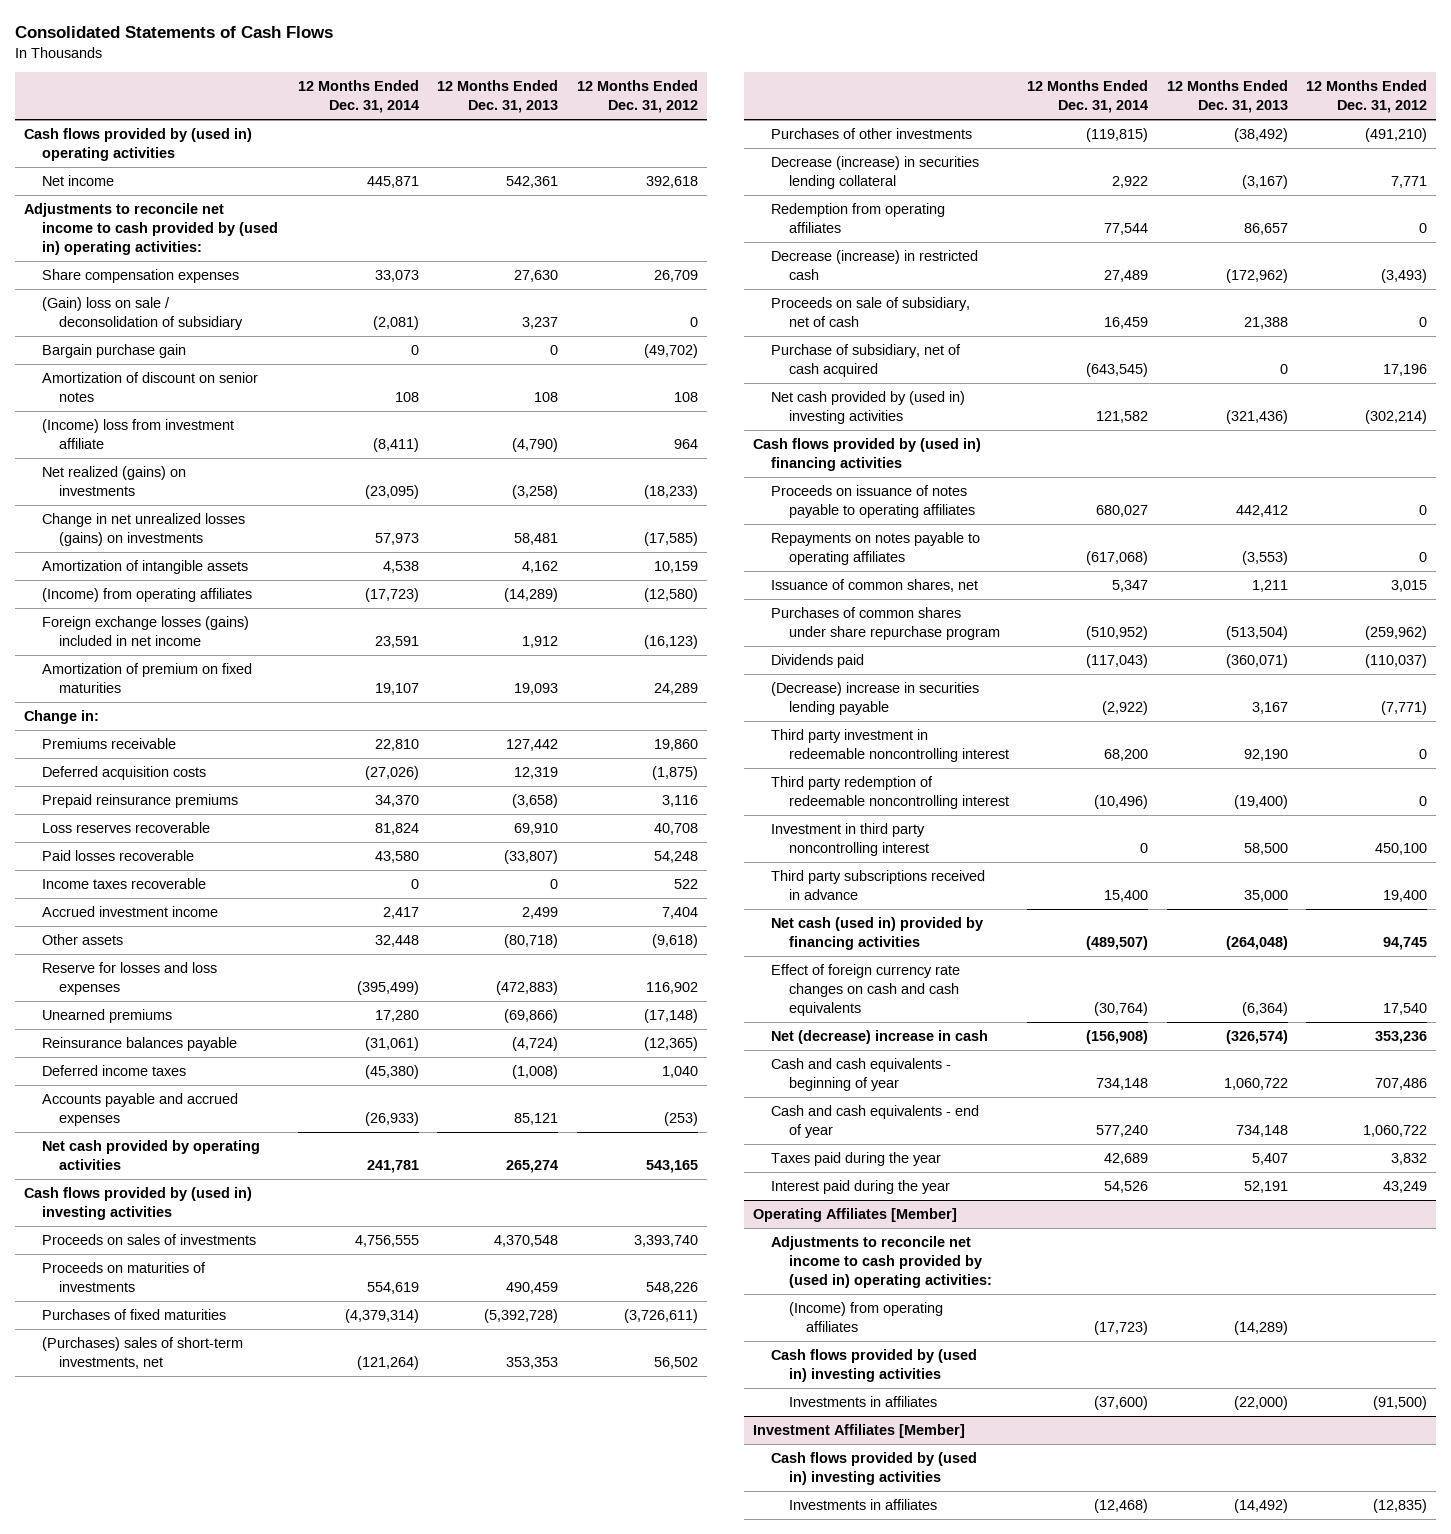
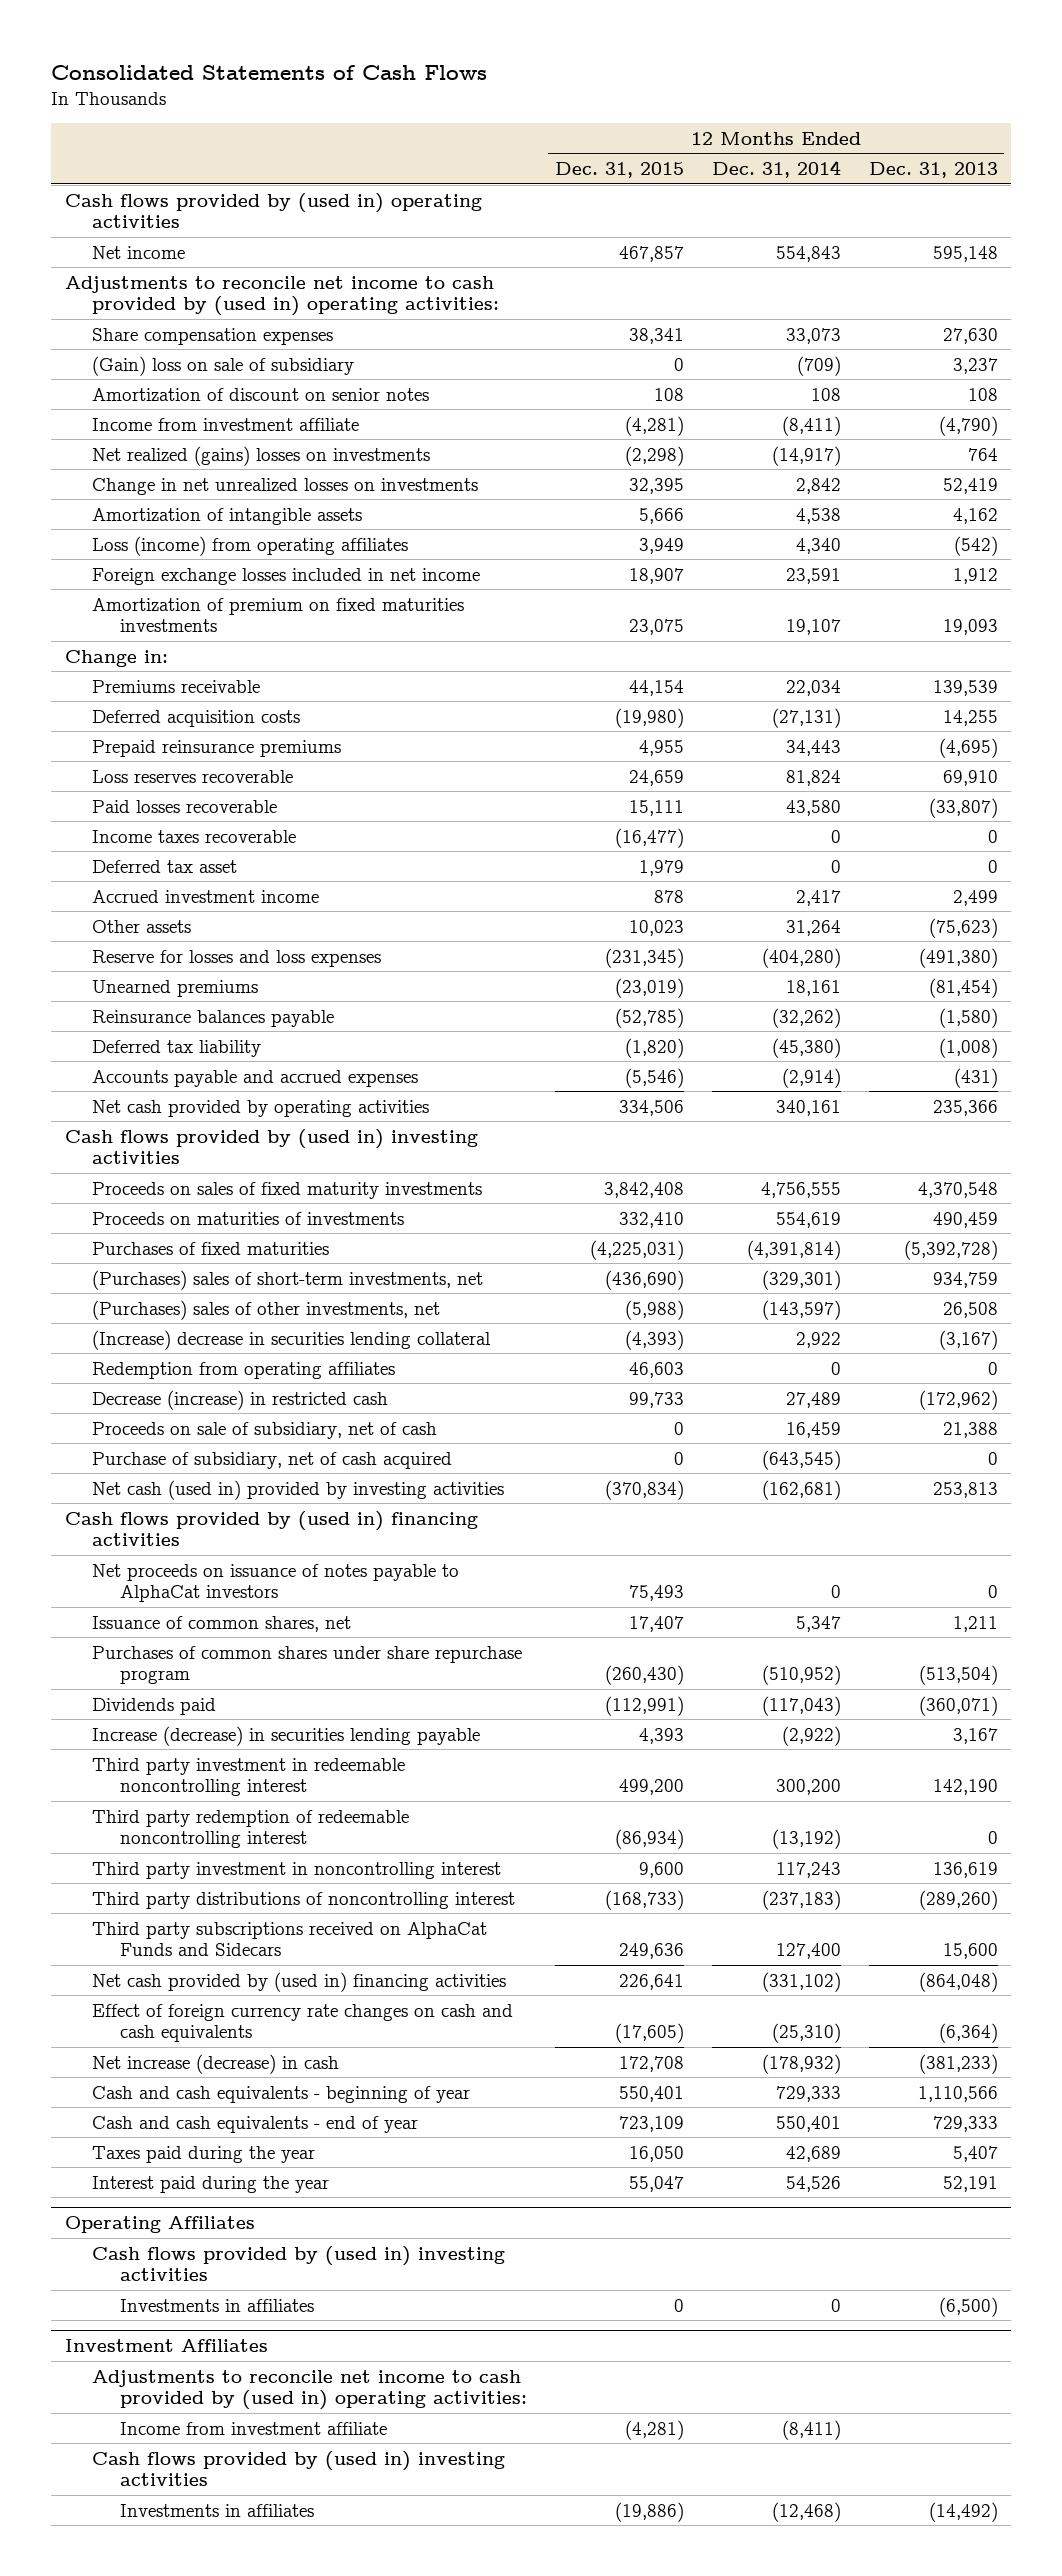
- | 12 Months Ended Dec. 31, 2014 | 12 Months Ended Dec. 31, 2013 | 12 Months Ended Dec. 31, 2012
+ | 12 Months Ended Dec. 31, 2015 | 12 Months Ended Dec. 31, 2014 | 12 Months Ended Dec. 31, 2013
- Net income | 445,871 | 542,361 | 392,618
+ Net income | 467,857 | 554,843 | 595,148
- (Gain) loss on sale / deconsolidation of subsidiary | (2,081) | 3,237 | 0
- Bargain purchase gain | 0 | 0 | (49,702)
+ (Gain) loss on sale of subsidiary | 0 | (709) | 3,237
- (Income) loss from investment affiliate | (8,411) | (4,790) | 964
- Net realized (gains) on investments | (23,095) | (3,258) | (18,233)
- Change in net unrealized losses (gains) on investments | 57,973 | 58,481 | (17,585)
+ Income from investment affiliate | (4,281) | (8,411) | (4,790)
+ Net realized (gains) losses on investments | (2,298) | (14,917) | 764
+ Change in net unrealized losses on investments | 32,395 | 2,842 | 52,419
- (Income) from operating affiliates | (17,723) | (14,289) | (12,580)
- Foreign exchange losses (gains) included in net income | 23,591 | 1,912 | (16,123)
- Amortization of premium on fixed maturities | 19,107 | 19,093 | 24,289
+ Loss (income) from operating affiliates | 3,949 | 4,340 | (542)
+ Foreign exchange losses included in net income | 18,907 | 23,591 | 1,912
+ Amortization of premium on fixed maturities investments | 23,075 | 19,107 | 19,093
- Premiums receivable | 22,810 | 127,442 | 19,860
- Deferred acquisition costs | (27,026) | 12,319 | (1,875)
- Prepaid reinsurance premiums | 34,370 | (3,658) | 3,116
+ Premiums receivable | 44,154 | 22,034 | 139,539
+ Deferred acquisition costs | (19,980) | (27,131) | 14,255
+ Prepaid reinsurance premiums | 4,955 | 34,443 | (4,695)
+ Deferred tax asset | 1,979 | 0 | 0
- Other assets | 32,448 | (80,718) | (9,618)
- Reserve for losses and loss expenses | (395,499) | (472,883) | 116,902
- Unearned premiums | 17,280 | (69,866) | (17,148)
- Reinsurance balances payable | (31,061) | (4,724) | (12,365)
- Deferred income taxes | (45,380) | (1,008) | 1,040
- Accounts payable and accrued expenses | (26,933) | 85,121 | (253)
- Net cash provided by operating activities | 241,781 | 265,274 | 543,165
+ Other assets | 10,023 | 31,264 | (75,623)
+ Reserve for losses and loss expenses | (231,345) | (404,280) | (491,380)
+ Unearned premiums | (23,019) | 18,161 | (81,454)
+ Reinsurance balances payable | (52,785) | (32,262) | (1,580)
+ Deferred tax liability | (1,820) | (45,380) | (1,008)
+ Accounts payable and accrued expenses | (5,546) | (2,914) | (431)
+ Net cash provided by operating activities | 334,506 | 340,161 | 235,366
- Proceeds on sales of investments | 4,756,555 | 4,370,548 | 3,393,740
+ Proceeds on sales of fixed maturity investments | 3,842,408 | 4,756,555 | 4,370,548
- Purchases of fixed maturities | (4,379,314) | (5,392,728) | (3,726,611)
- (Purchases) sales of short-term investments, net | (121,264) | 353,353 | 56,502
- Purchases of other investments | (119,815) | (38,492) | (491,210)
- Decrease (increase) in securities lending collateral | 2,922 | (3,167) | 7,771
- Redemption from operating affiliates | 77,544 | 86,657 | 0
+ Purchases of fixed maturities | (4,225,031) | (4,391,814) | (5,392,728)
+ (Purchases) sales of short-term investments, net | (436,690) | (329,301) | 934,759
+ (Purchases) sales of other investments, net | (5,988) | (143,597) | 26,508
+ (Increase) decrease in securities lending collateral | (4,393) | 2,922 | (3,167)
+ Redemption from operating affiliates | 46,603 | 0 | 0
- Net cash provided by (used in) investing activities | 121,582 | (321,436) | (302,214)
+ Net cash (used in) provided by investing activities | (370,834) | (162,681) | 253,813
- Proceeds on issuance of notes payable to operating affiliates | 680,027 | 442,412 | 0
- Repayments on notes payable to operating affiliates | (617,068) | (3,553) | 0
+ Net proceeds on issuance of notes payable to AlphaCat investors | 75,493 | 0 | 0
- (Decrease) increase in securities lending payable | (2,922) | 3,167 | (7,771)
- Third party investment in redeemable noncontrolling interest | 68,200 | 92,190 | 0
- Third party redemption of redeemable noncontrolling interest | (10,496) | (19,400) | 0
- Investment in third party noncontrolling interest | 0 | 58,500 | 450,100
- Third party subscriptions received in advance | 15,400 | 35,000 | 19,400
- Net cash (used in) provided by financing activities | (489,507) | (264,048) | 94,745
- Effect of foreign currency rate changes on cash and cash equivalents | (30,764) | (6,364) | 17,540
- Net (decrease) increase in cash | (156,908) | (326,574) | 353,236
- Cash and cash equivalents - beginning of year | 734,148 | 1,060,722 | 707,486
- Cash and cash equivalents - end of year | 577,240 | 734,148 | 1,060,722
+ Increase (decrease) in securities lending payable | 4,393 | (2,922) | 3,167
+ Third party investment in redeemable noncontrolling interest | 499,200 | 300,200 | 142,190
+ Third party redemption of redeemable noncontrolling interest | (86,934) | (13,192) | 0
+ Third party investment in noncontrolling interest | 9,600 | 117,243 | 136,619
+ Third party distributions of noncontrolling interest | (168,733) | (237,183) | (289,260)
+ Third party subscriptions received on AlphaCat Funds and Sidecars | 249,636 | 127,400 | 15,600
+ Net cash provided by (used in) financing activities | 226,641 | (331,102) | (864,048)
+ Effect of foreign currency rate changes on cash and cash equivalents | (17,605) | (25,310) | (6,364)
+ Net increase (decrease) in cash | 172,708 | (178,932) | (381,233)
+ Cash and cash equivalents - beginning of year | 550,401 | 729,333 | 1,110,566
+ Cash and cash equivalents - end of year | 723,109 | 550,401 | 729,333
- Operating Affiliates [Member]
- Adjustments to reconcile net income to cash provided by (used in) operating activities:
- (Income) from operating affiliates | (17,723) | (14,289) |
+ Operating Affiliates
- Investments in affiliates | (37,600) | (22,000) | (91,500)
- Investment Affiliates [Member]
+ Investments in affiliates | 0 | 0 | (6,500)
+ Investment Affiliates
+ Adjustments to reconcile net income to cash provided by (used in) operating activities:
+ Income from investment affiliate | (4,281) | (8,411) |

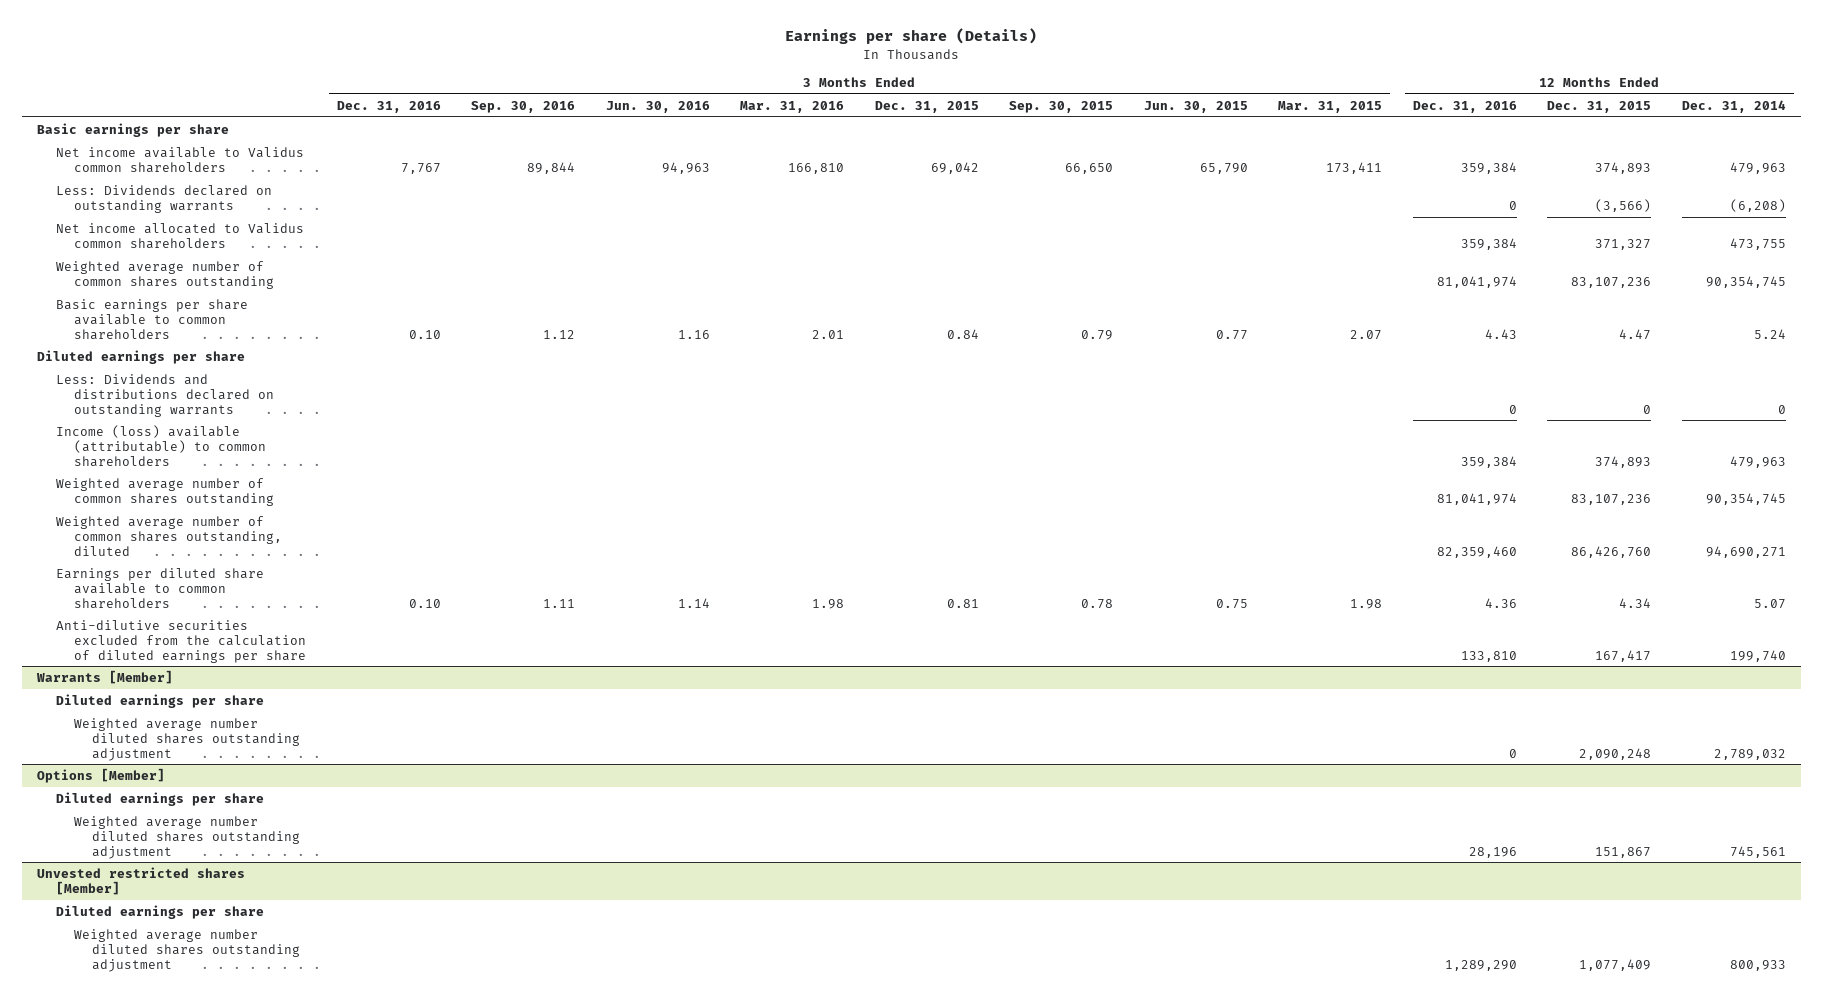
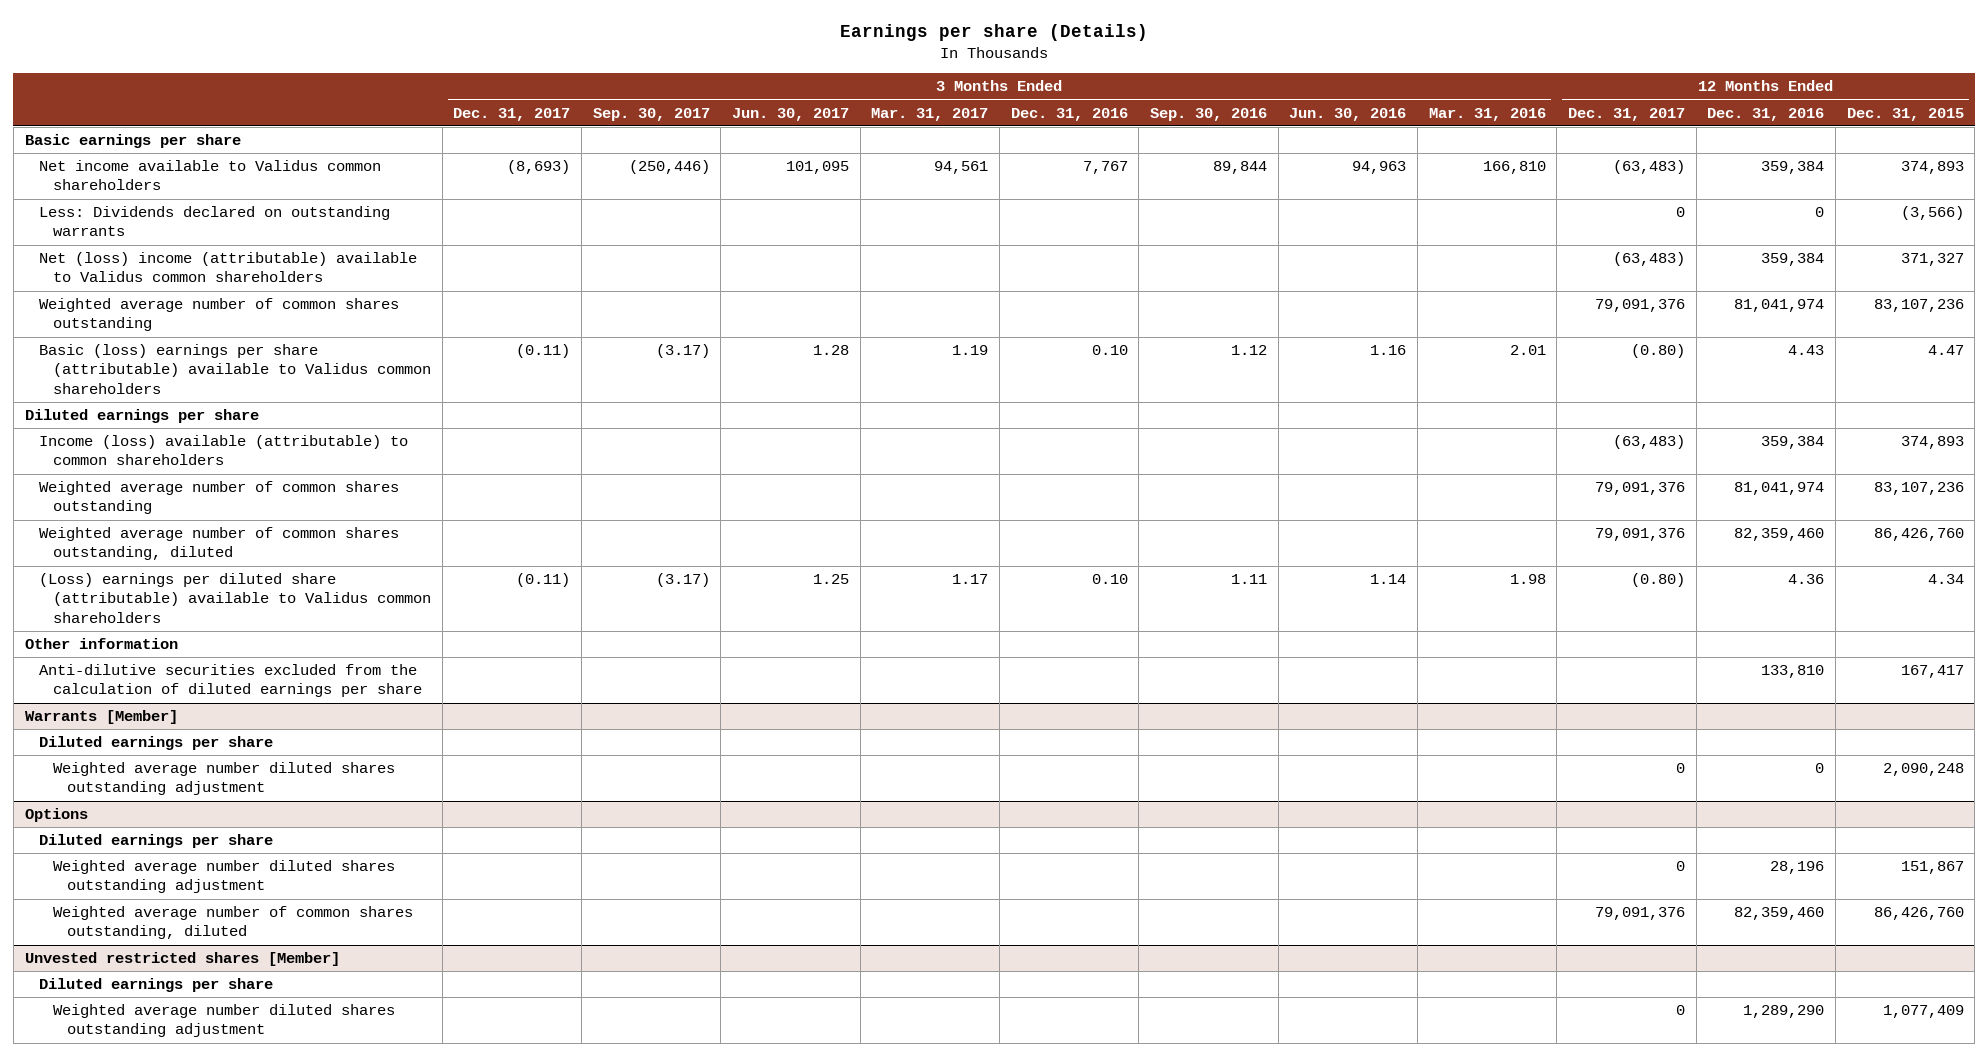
- | 3 Months Ended Dec. 31, 2016 | 3 Months Ended Sep. 30, 2016 | 3 Months Ended Jun. 30, 2016 | 3 Months Ended Mar. 31, 2016 | 3 Months Ended Dec. 31, 2015 | 3 Months Ended Sep. 30, 2015 | 3 Months Ended Jun. 30, 2015 | 3 Months Ended Mar. 31, 2015 | 12 Months Ended Dec. 31, 2016 | 12 Months Ended Dec. 31, 2015 | 12 Months Ended Dec. 31, 2014
+ | 3 Months Ended Dec. 31, 2017 | 3 Months Ended Sep. 30, 2017 | 3 Months Ended Jun. 30, 2017 | 3 Months Ended Mar. 31, 2017 | 3 Months Ended Dec. 31, 2016 | 3 Months Ended Sep. 30, 2016 | 3 Months Ended Jun. 30, 2016 | 3 Months Ended Mar. 31, 2016 | 12 Months Ended Dec. 31, 2017 | 12 Months Ended Dec. 31, 2016 | 12 Months Ended Dec. 31, 2015
- Net income allocated to Validus common shareholders | | | | | | | | | 359,384 | 371,327 | 473,755
+ Net (loss) income (attributable) available to Validus common shareholders | | | | | | | | | (63,483) | 359,384 | 371,327
- Basic earnings per share available to common shareholders | 0.10 | 1.12 | 1.16 | 2.01 | 0.84 | 0.79 | 0.77 | 2.07 | 4.43 | 4.47 | 5.24
+ Basic (loss) earnings per share (attributable) available to Validus common shareholders | (0.11) | (3.17) | 1.28 | 1.19 | 0.10 | 1.12 | 1.16 | 2.01 | (0.80) | 4.43 | 4.47
- Less: Dividends and distributions declared on outstanding warrants | | | | | | | | | 0 | 0 | 0
- Earnings per diluted share available to common shareholders | 0.10 | 1.11 | 1.14 | 1.98 | 0.81 | 0.78 | 0.75 | 1.98 | 4.36 | 4.34 | 5.07
+ (Loss) earnings per diluted share (attributable) available to Validus common shareholders | (0.11) | (3.17) | 1.25 | 1.17 | 0.10 | 1.11 | 1.14 | 1.98 | (0.80) | 4.36 | 4.34
+ Other information
- Options [Member]
+ Options
+ Weighted average number of common shares outstanding, diluted | | | | | | | | | 79,091,376 | 82,359,460 | 86,426,760

